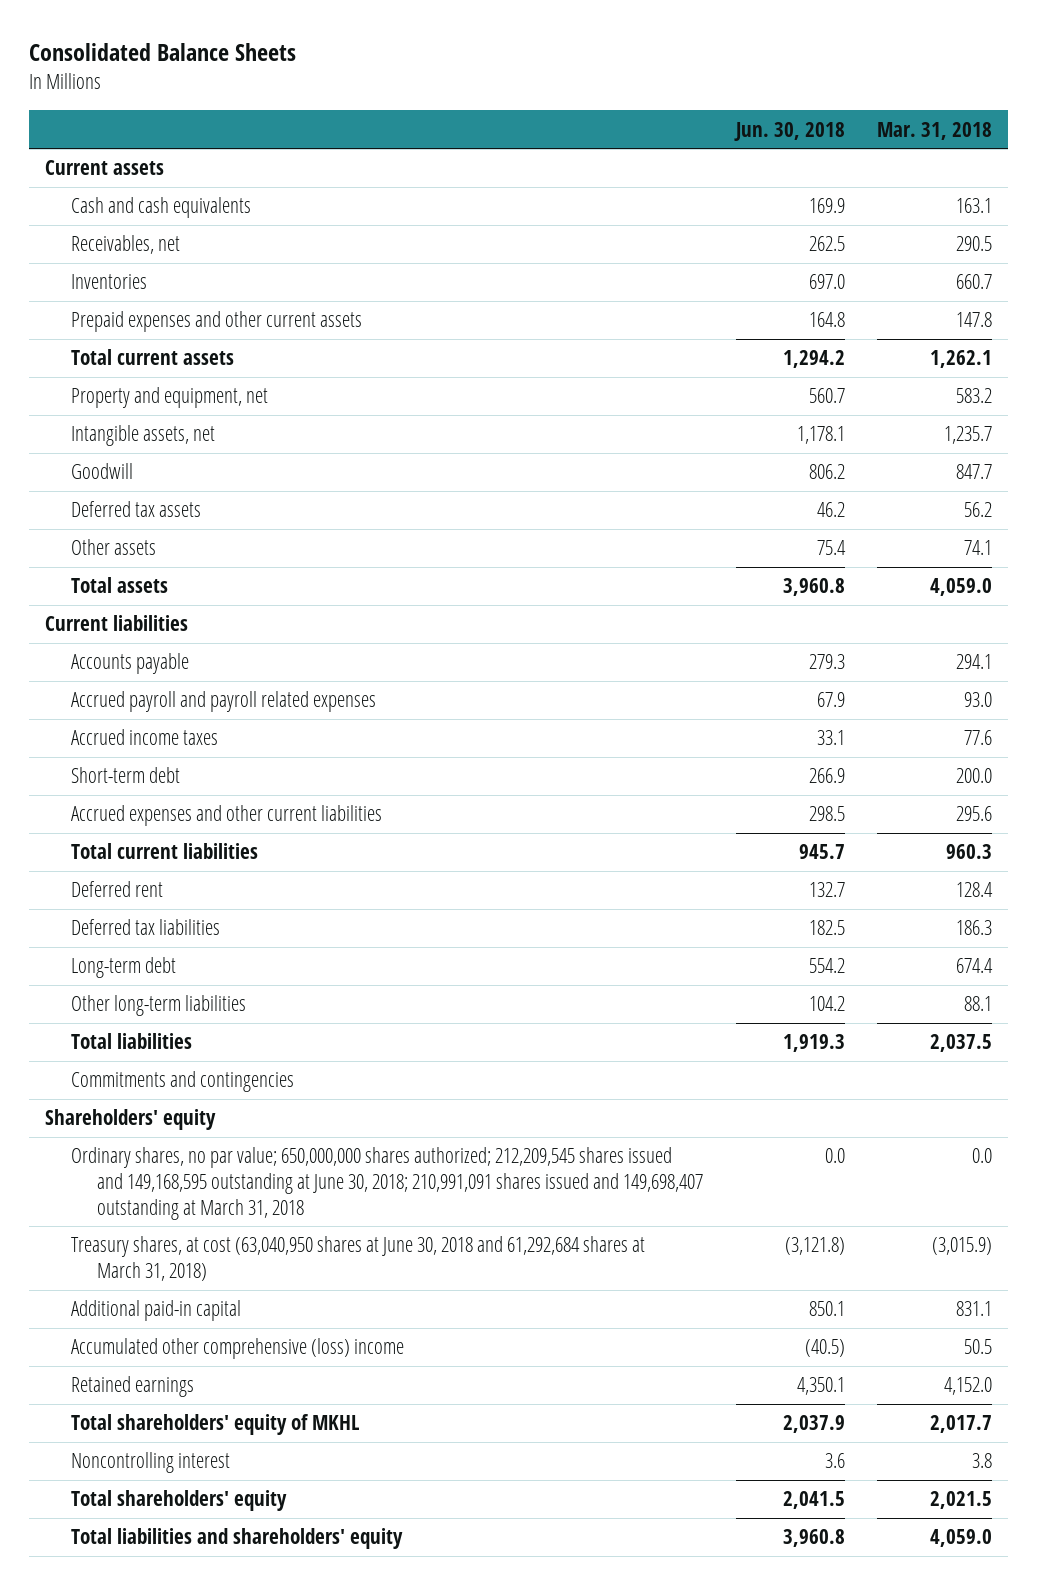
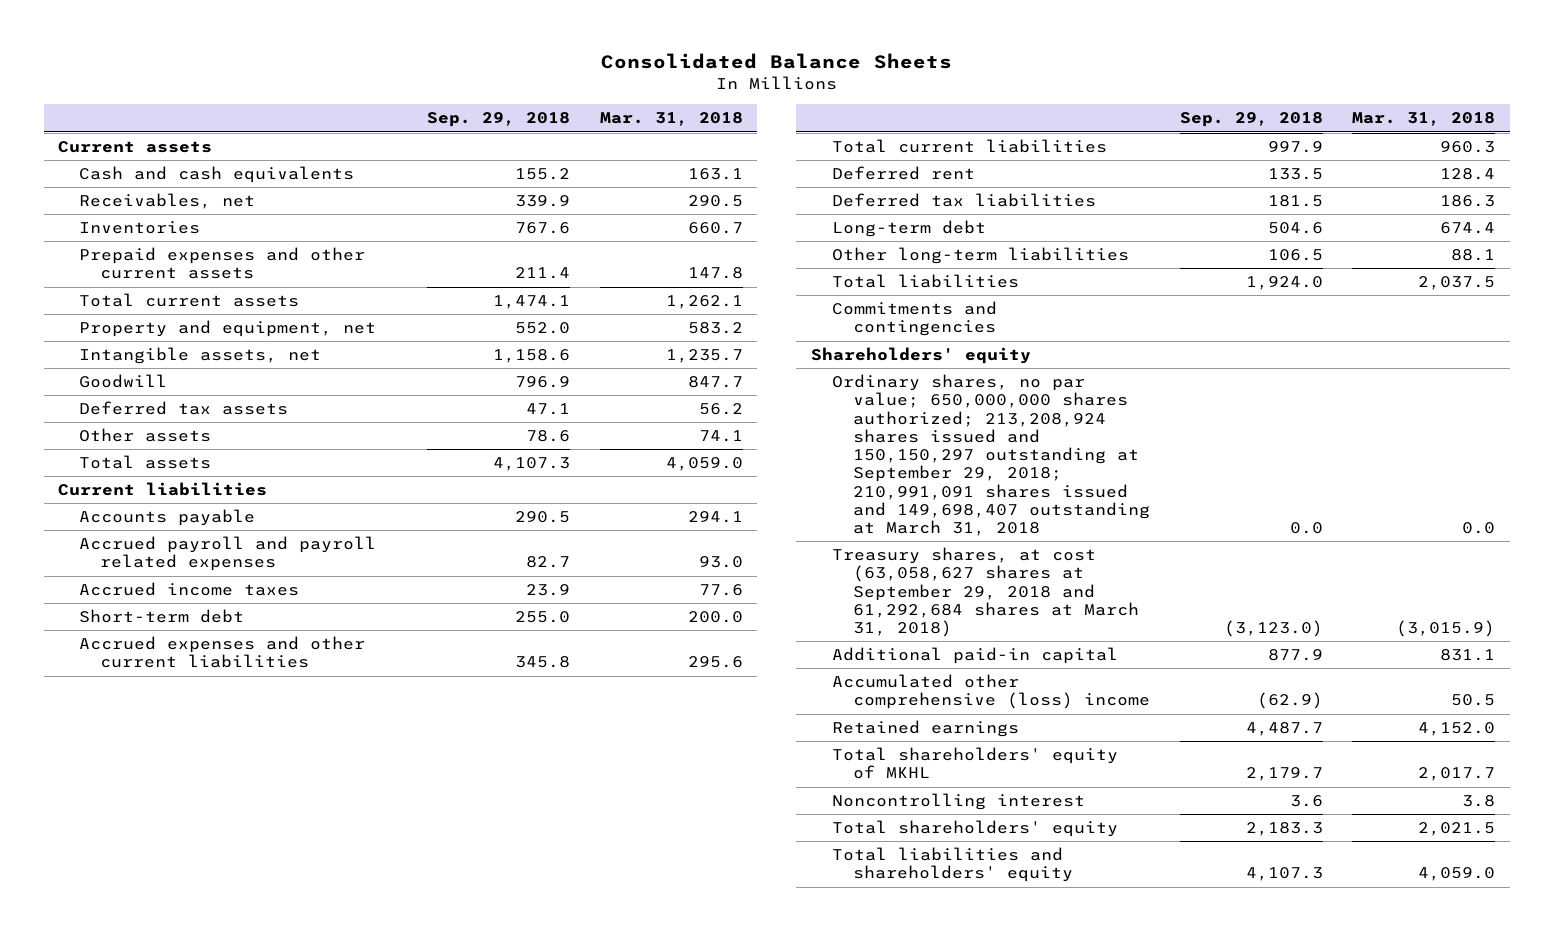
- | Jun. 30, 2018 | Mar. 31, 2018
+ | Sep. 29, 2018 | Mar. 31, 2018
- Ordinary shares, no par value; 650,000,000 shares authorized; 212,209,545 shares issued and 149,168,595 outstanding at June 30, 2018; 210,991,091 shares issued and 149,698,407 outstanding at March 31, 2018 | 0.0 | 0.0
- Treasury shares, at cost (63,040,950 shares at June 30, 2018 and 61,292,684 shares at March 31, 2018) | (3,121.8) | (3,015.9)
+ Ordinary shares, no par value; 650,000,000 shares authorized; 213,208,924 shares issued and 150,150,297 outstanding at September 29, 2018; 210,991,091 shares issued and 149,698,407 outstanding at March 31, 2018 | 0.0 | 0.0
+ Treasury shares, at cost (63,058,627 shares at September 29, 2018 and 61,292,684 shares at March 31, 2018) | (3,123.0) | (3,015.9)

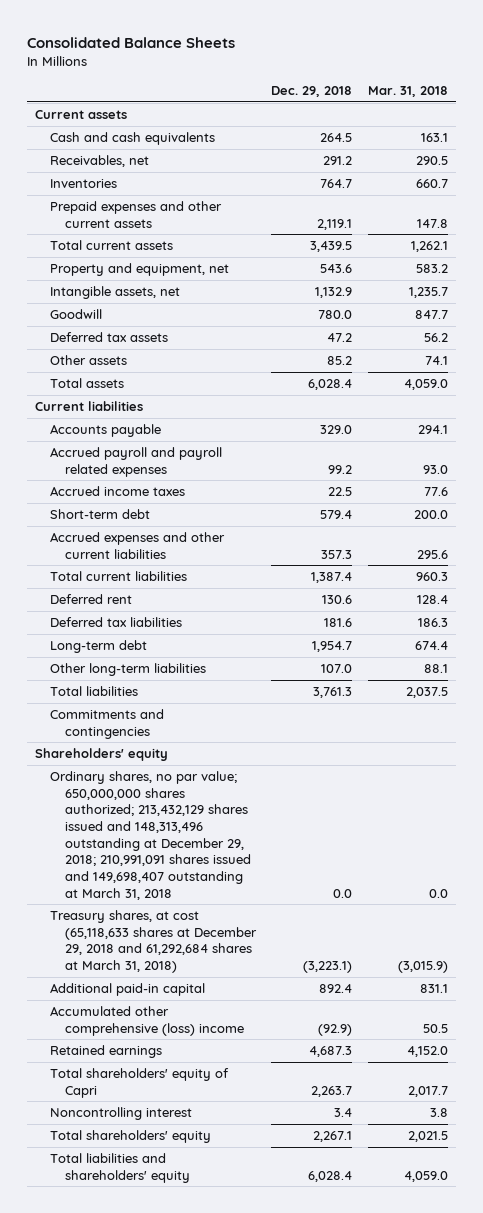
- | Sep. 29, 2018 | Mar. 31, 2018
+ | Dec. 29, 2018 | Mar. 31, 2018
- Ordinary shares, no par value; 650,000,000 shares authorized; 213,208,924 shares issued and 150,150,297 outstanding at September 29, 2018; 210,991,091 shares issued and 149,698,407 outstanding at March 31, 2018 | 0.0 | 0.0
- Treasury shares, at cost (63,058,627 shares at September 29, 2018 and 61,292,684 shares at March 31, 2018) | (3,123.0) | (3,015.9)
+ Ordinary shares, no par value; 650,000,000 shares authorized; 213,432,129 shares issued and 148,313,496 outstanding at December 29, 2018; 210,991,091 shares issued and 149,698,407 outstanding at March 31, 2018 | 0.0 | 0.0
+ Treasury shares, at cost (65,118,633 shares at December 29, 2018 and 61,292,684 shares at March 31, 2018) | (3,223.1) | (3,015.9)
- Total shareholders' equity of MKHL | 2,179.7 | 2,017.7
+ Total shareholders' equity of Capri | 2,263.7 | 2,017.7

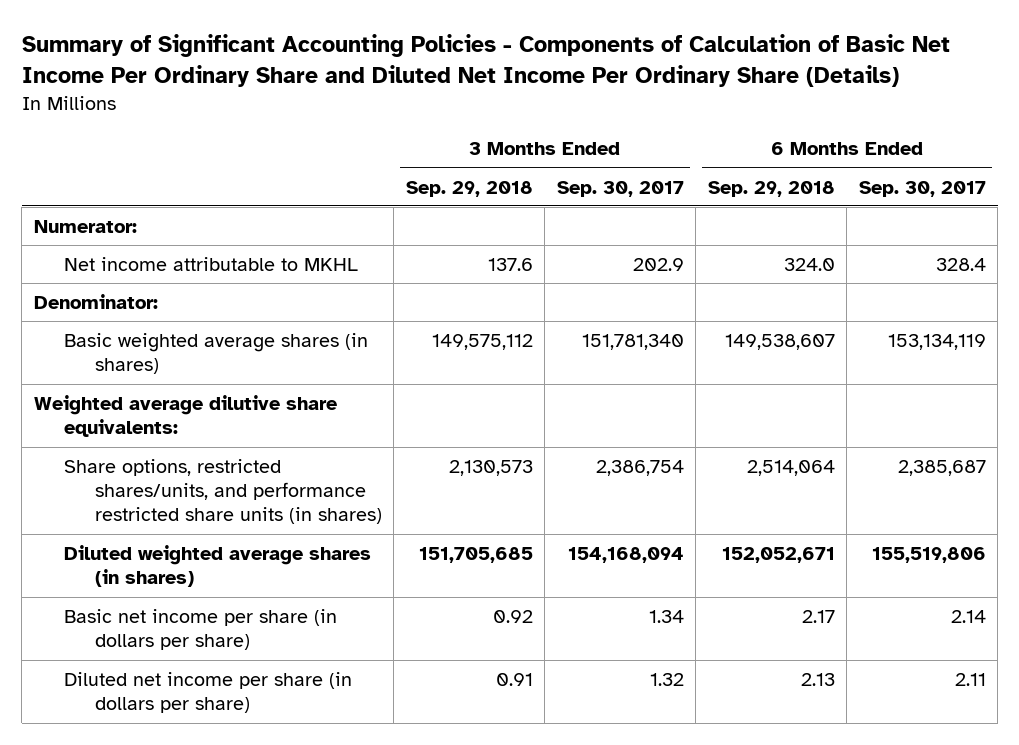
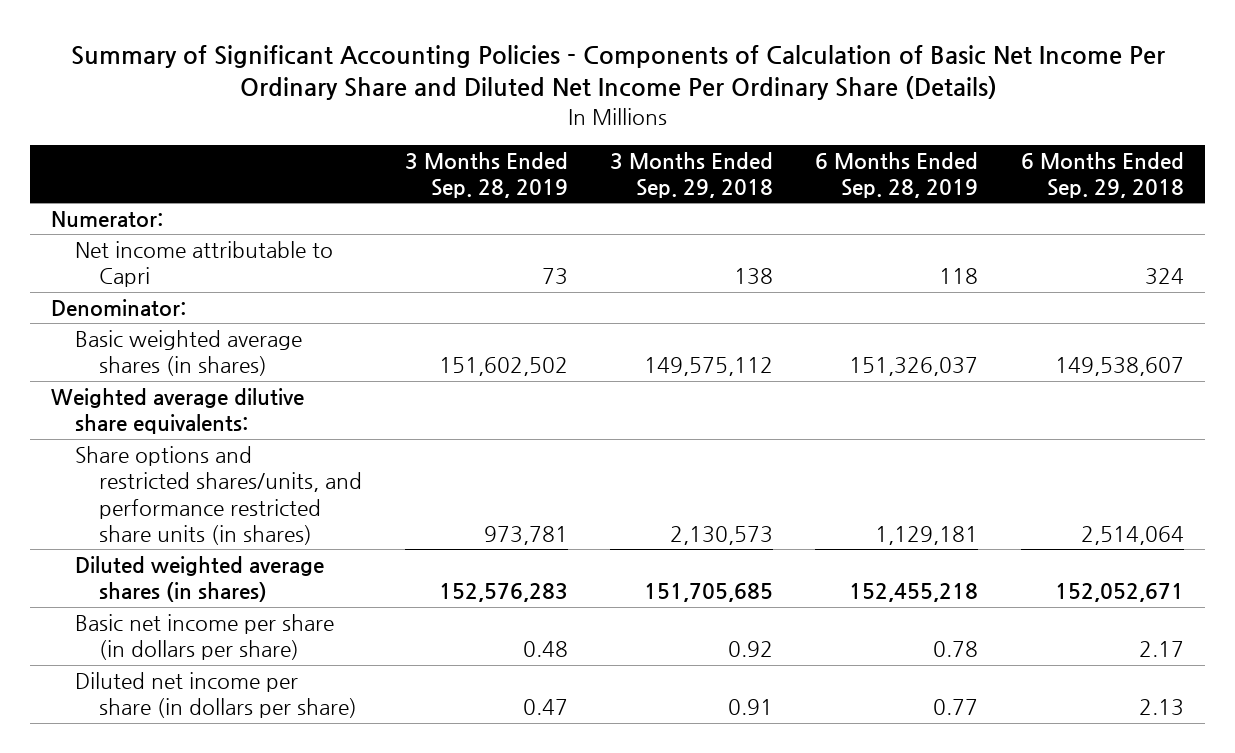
- | 3 Months Ended Sep. 29, 2018 | 3 Months Ended Sep. 30, 2017 | 6 Months Ended Sep. 29, 2018 | 6 Months Ended Sep. 30, 2017
+ | 3 Months Ended Sep. 28, 2019 | 3 Months Ended Sep. 29, 2018 | 6 Months Ended Sep. 28, 2019 | 6 Months Ended Sep. 29, 2018
- Net income attributable to MKHL | 137.6 | 202.9 | 324.0 | 328.4
+ Net income attributable to Capri | 73 | 138 | 118 | 324
- Share options, restricted shares/units, and performance restricted share units (in shares) | 2,130,573 | 2,386,754 | 2,514,064 | 2,385,687
+ Share options and restricted shares/units, and performance restricted share units (in shares) | 973,781 | 2,130,573 | 1,129,181 | 2,514,064

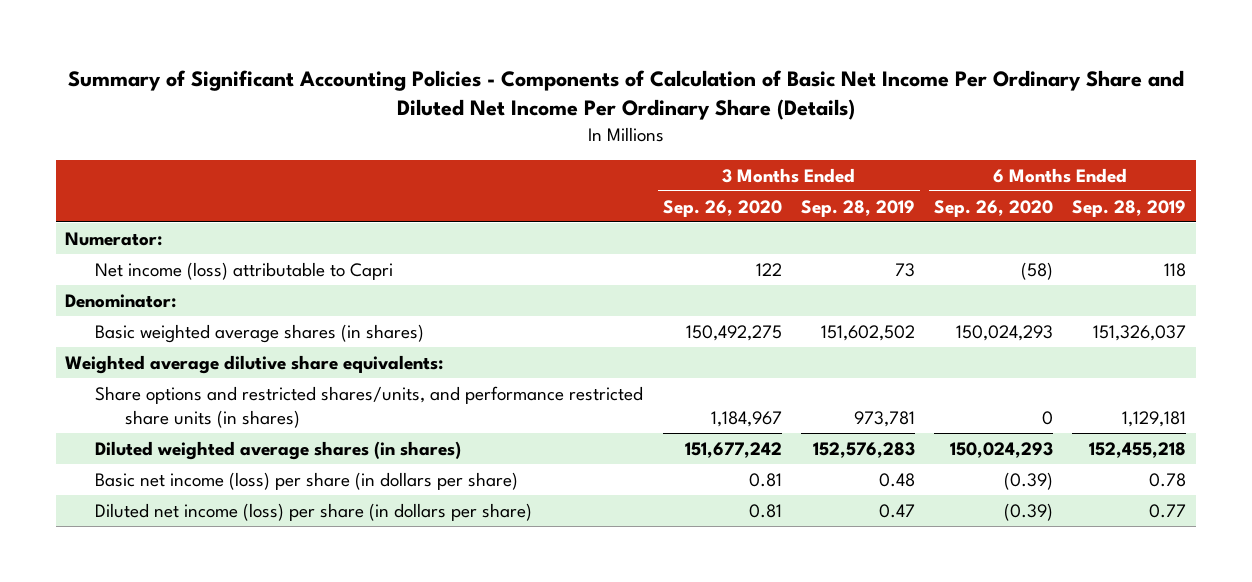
- | 3 Months Ended Sep. 28, 2019 | 3 Months Ended Sep. 29, 2018 | 6 Months Ended Sep. 28, 2019 | 6 Months Ended Sep. 29, 2018
+ | 3 Months Ended Sep. 26, 2020 | 3 Months Ended Sep. 28, 2019 | 6 Months Ended Sep. 26, 2020 | 6 Months Ended Sep. 28, 2019
- Net income attributable to Capri | 73 | 138 | 118 | 324
+ Net income (loss) attributable to Capri | 122 | 73 | (58) | 118
- Basic net income per share (in dollars per share) | 0.48 | 0.92 | 0.78 | 2.17
- Diluted net income per share (in dollars per share) | 0.47 | 0.91 | 0.77 | 2.13
+ Basic net income (loss) per share (in dollars per share) | 0.81 | 0.48 | (0.39) | 0.78
+ Diluted net income (loss) per share (in dollars per share) | 0.81 | 0.47 | (0.39) | 0.77

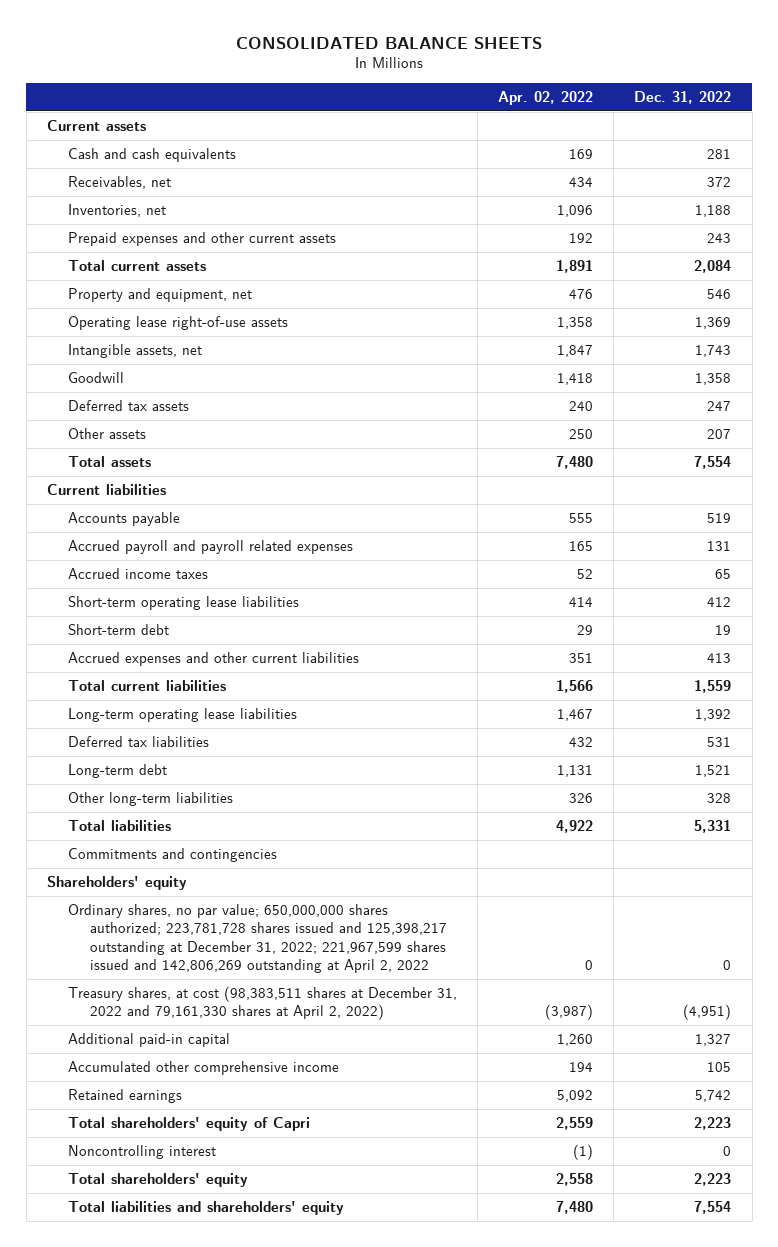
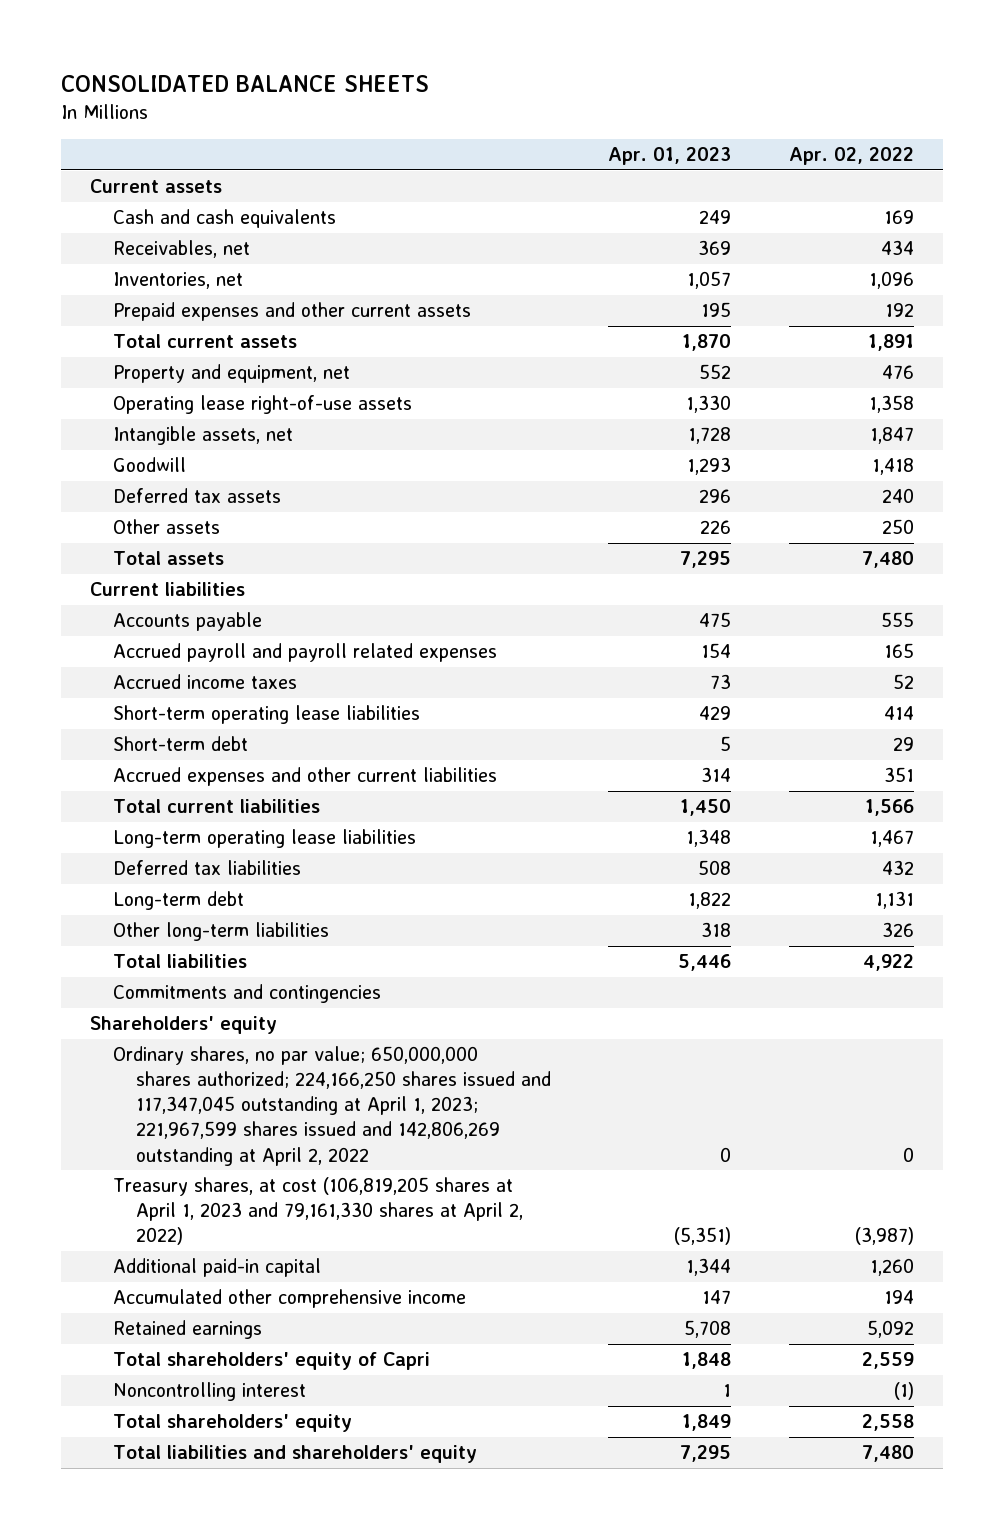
- | Apr. 02, 2022 | Dec. 31, 2022
+ | Apr. 01, 2023 | Apr. 02, 2022
- Ordinary shares, no par value; 650,000,000 shares authorized; 223,781,728 shares issued and 125,398,217 outstanding at December 31, 2022; 221,967,599 shares issued and 142,806,269 outstanding at April 2, 2022 | 0 | 0
- Treasury shares, at cost (98,383,511 shares at December 31, 2022 and 79,161,330 shares at April 2, 2022) | (3,987) | (4,951)
+ Ordinary shares, no par value; 650,000,000 shares authorized; 224,166,250 shares issued and 117,347,045 outstanding at April 1, 2023; 221,967,599 shares issued and 142,806,269 outstanding at April 2, 2022 | 0 | 0
+ Treasury shares, at cost (106,819,205 shares at April 1, 2023 and 79,161,330 shares at April 2, 2022) | (5,351) | (3,987)

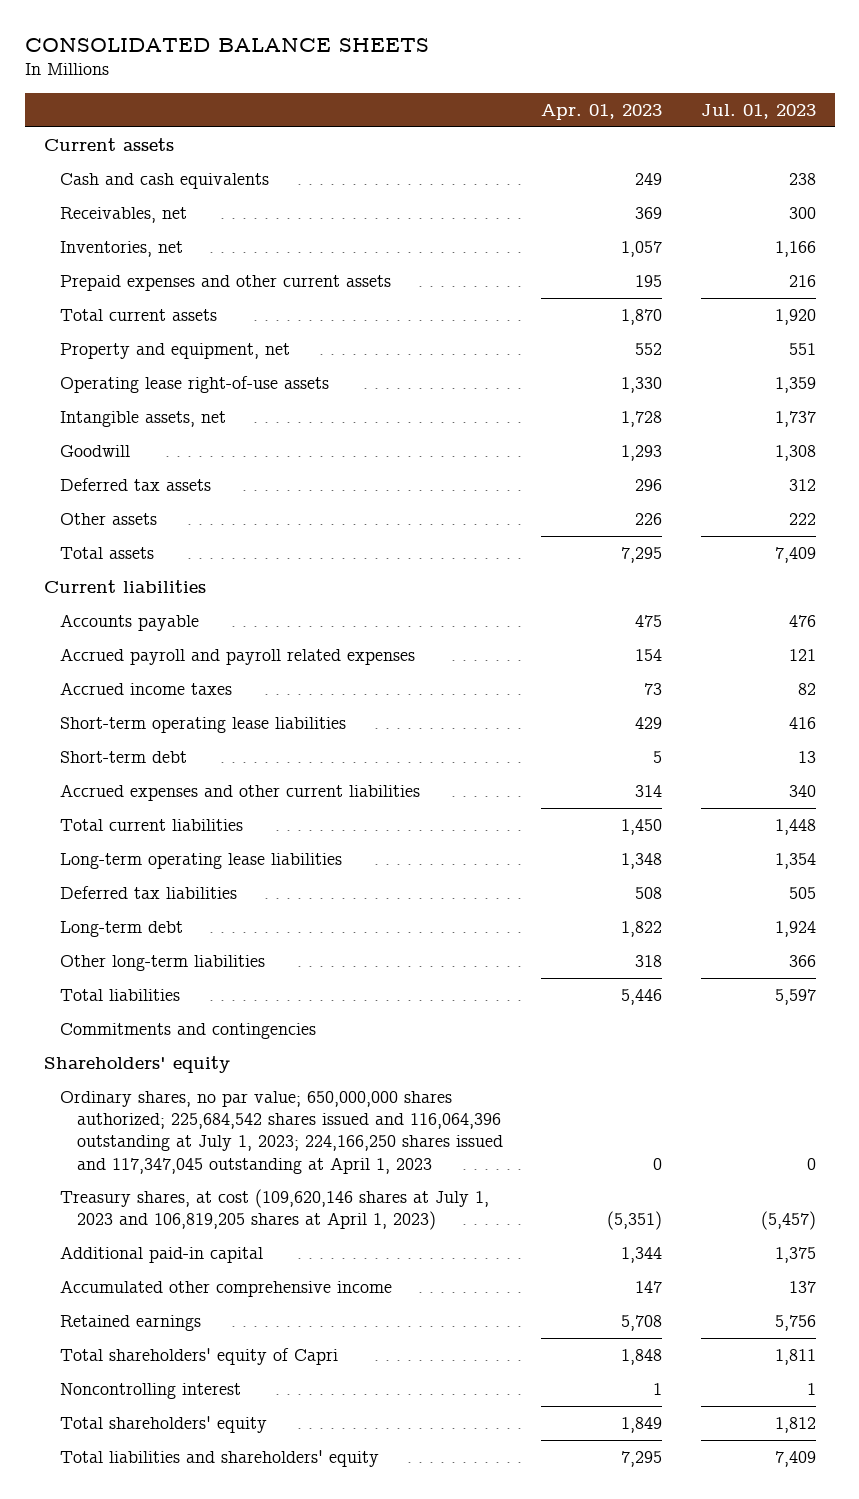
- | Apr. 01, 2023 | Apr. 02, 2022
+ | Apr. 01, 2023 | Jul. 01, 2023
- Ordinary shares, no par value; 650,000,000 shares authorized; 224,166,250 shares issued and 117,347,045 outstanding at April 1, 2023; 221,967,599 shares issued and 142,806,269 outstanding at April 2, 2022 | 0 | 0
- Treasury shares, at cost (106,819,205 shares at April 1, 2023 and 79,161,330 shares at April 2, 2022) | (5,351) | (3,987)
+ Ordinary shares, no par value; 650,000,000 shares authorized; 225,684,542 shares issued and 116,064,396 outstanding at July 1, 2023; 224,166,250 shares issued and 117,347,045 outstanding at April 1, 2023 | 0 | 0
+ Treasury shares, at cost (109,620,146 shares at July 1, 2023 and 106,819,205 shares at April 1, 2023) | (5,351) | (5,457)

